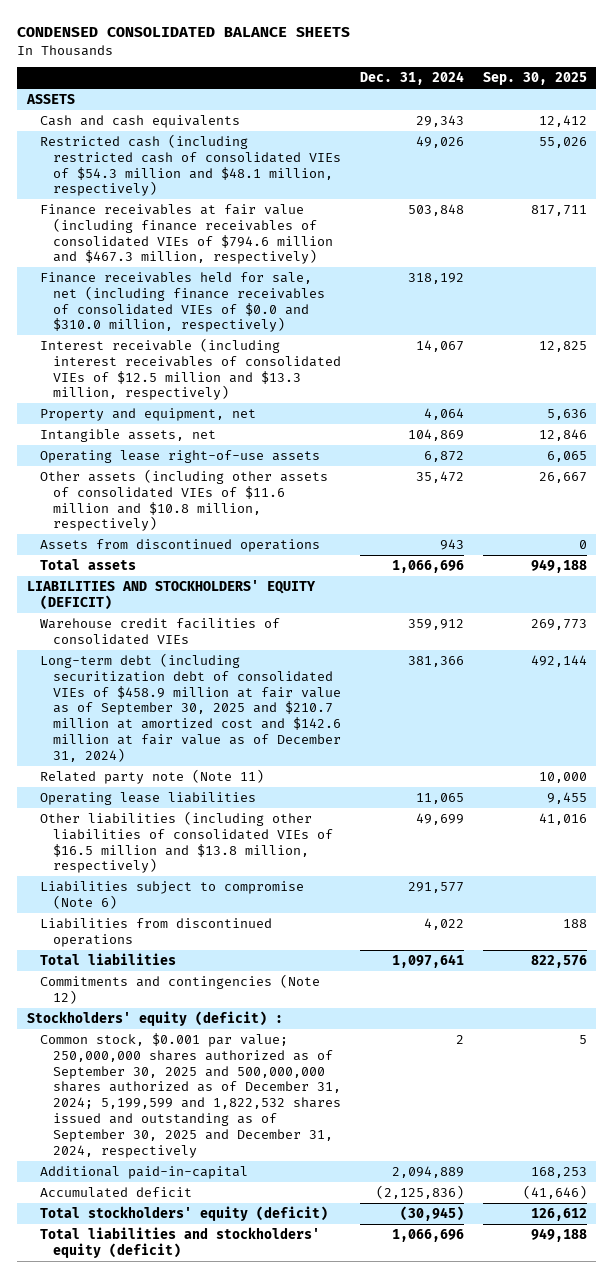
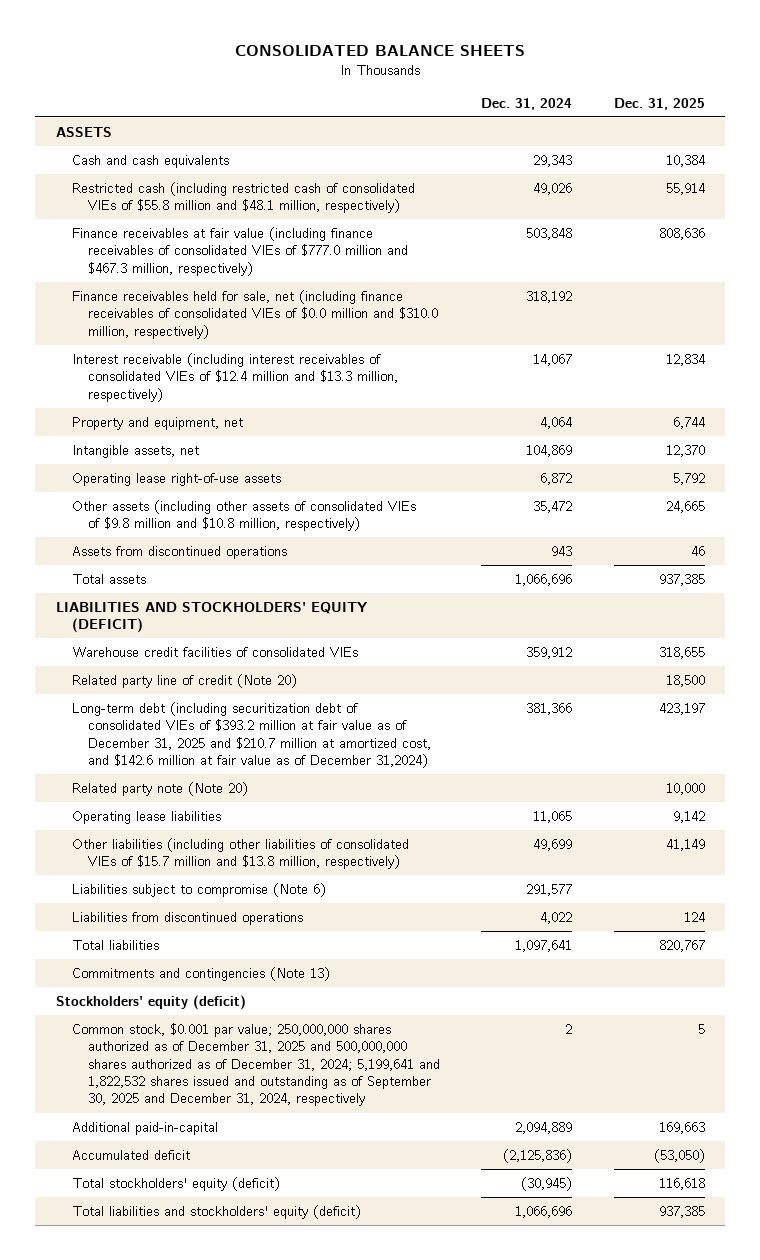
- CONDENSED CONSOLIDATED BALANCE SHEETS
+ CONSOLIDATED BALANCE SHEETS
- | Dec. 31, 2024 | Sep. 30, 2025
+ | Dec. 31, 2024 | Dec. 31, 2025
- Restricted cash (including restricted cash of consolidated VIEs of $54.3 million and $48.1 million, respectively) | 49,026 | 55,026
- Finance receivables at fair value (including finance receivables of consolidated VIEs of $794.6 million and $467.3 million, respectively) | 503,848 | 817,711
- Finance receivables held for sale, net (including finance receivables of consolidated VIEs of $0.0 and $310.0 million, respectively) | 318,192 |
- Interest receivable (including interest receivables of consolidated VIEs of $12.5 million and $13.3 million, respectively) | 14,067 | 12,825
+ Restricted cash (including restricted cash of consolidated VIEs of $55.8 million and $48.1 million, respectively) | 49,026 | 55,914
+ Finance receivables at fair value (including finance receivables of consolidated VIEs of $777.0 million and $467.3 million, respectively) | 503,848 | 808,636
+ Finance receivables held for sale, net (including finance receivables of consolidated VIEs of $0.0 million and $310.0 million, respectively) | 318,192 |
+ Interest receivable (including interest receivables of consolidated VIEs of $12.4 million and $13.3 million, respectively) | 14,067 | 12,834
- Other assets (including other assets of consolidated VIEs of $11.6 million and $10.8 million, respectively) | 35,472 | 26,667
+ Other assets (including other assets of consolidated VIEs of $9.8 million and $10.8 million, respectively) | 35,472 | 24,665
- Long-term debt (including securitization debt of consolidated VIEs of $458.9 million at fair value as of September 30, 2025 and $210.7 million at amortized cost and $142.6 million at fair value as of December 31, 2024) | 381,366 | 492,144
- Related party note (Note 11) | | 10,000
+ Related party line of credit (Note 20) | | 18,500
+ Long-term debt (including securitization debt of consolidated VIEs of $393.2 million at fair value as of December 31, 2025 and $210.7 million at amortized cost, and $142.6 million at fair value as of December 31,2024) | 381,366 | 423,197
+ Related party note (Note 20) | | 10,000
- Other liabilities (including other liabilities of consolidated VIEs of $16.5 million and $13.8 million, respectively) | 49,699 | 41,016
+ Other liabilities (including other liabilities of consolidated VIEs of $15.7 million and $13.8 million, respectively) | 49,699 | 41,149
- Commitments and contingencies (Note 12)
- Stockholders' equity (deficit) :
- Common stock, $0.001 par value; 250,000,000 shares authorized as of September 30, 2025 and 500,000,000 shares authorized as of December 31, 2024; 5,199,599 and 1,822,532 shares issued and outstanding as of September 30, 2025 and December 31, 2024, respectively | 2 | 5
+ Commitments and contingencies (Note 13)
+ Stockholders' equity (deficit)
+ Common stock, $0.001 par value; 250,000,000 shares authorized as of December 31, 2025 and 500,000,000 shares authorized as of December 31, 2024; 5,199,641 and 1,822,532 shares issued and outstanding as of September 30, 2025 and December 31, 2024, respectively | 2 | 5

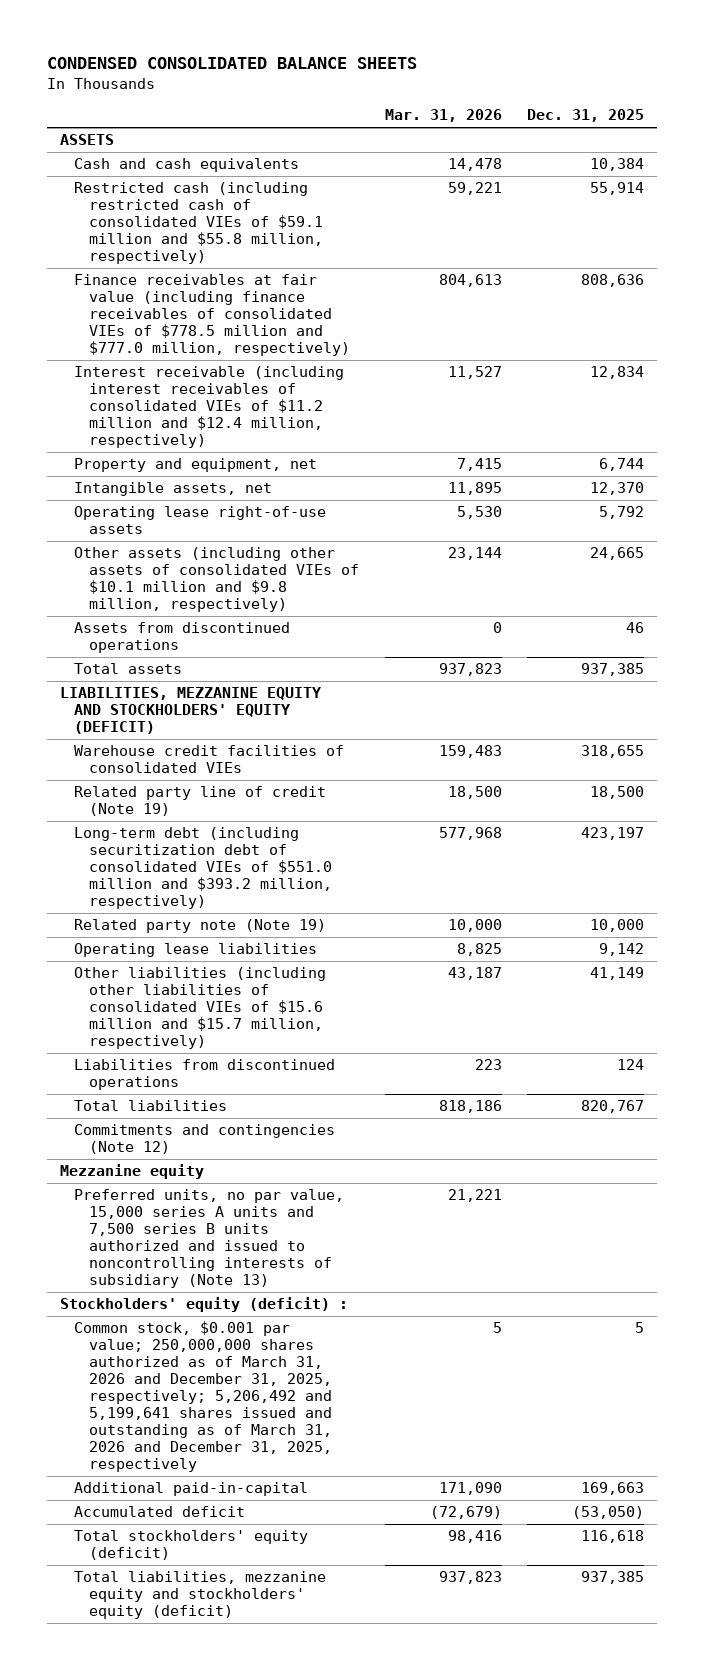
- CONSOLIDATED BALANCE SHEETS
+ CONDENSED CONSOLIDATED BALANCE SHEETS
- | Dec. 31, 2024 | Dec. 31, 2025
+ | Mar. 31, 2026 | Dec. 31, 2025
- Restricted cash (including restricted cash of consolidated VIEs of $55.8 million and $48.1 million, respectively) | 49,026 | 55,914
- Finance receivables at fair value (including finance receivables of consolidated VIEs of $777.0 million and $467.3 million, respectively) | 503,848 | 808,636
- Finance receivables held for sale, net (including finance receivables of consolidated VIEs of $0.0 million and $310.0 million, respectively) | 318,192 |
- Interest receivable (including interest receivables of consolidated VIEs of $12.4 million and $13.3 million, respectively) | 14,067 | 12,834
+ Restricted cash (including restricted cash of consolidated VIEs of $59.1 million and $55.8 million, respectively) | 59,221 | 55,914
+ Finance receivables at fair value (including finance receivables of consolidated VIEs of $778.5 million and $777.0 million, respectively) | 804,613 | 808,636
+ Interest receivable (including interest receivables of consolidated VIEs of $11.2 million and $12.4 million, respectively) | 11,527 | 12,834
- Other assets (including other assets of consolidated VIEs of $9.8 million and $10.8 million, respectively) | 35,472 | 24,665
+ Other assets (including other assets of consolidated VIEs of $10.1 million and $9.8 million, respectively) | 23,144 | 24,665
- LIABILITIES AND STOCKHOLDERS' EQUITY (DEFICIT)
+ LIABILITIES, MEZZANINE EQUITY AND STOCKHOLDERS' EQUITY (DEFICIT)
- Related party line of credit (Note 20) | | 18,500
- Long-term debt (including securitization debt of consolidated VIEs of $393.2 million at fair value as of December 31, 2025 and $210.7 million at amortized cost, and $142.6 million at fair value as of December 31,2024) | 381,366 | 423,197
- Related party note (Note 20) | | 10,000
+ Related party line of credit (Note 19) | 18,500 | 18,500
+ Long-term debt (including securitization debt of consolidated VIEs of $551.0 million and $393.2 million, respectively) | 577,968 | 423,197
+ Related party note (Note 19) | 10,000 | 10,000
- Other liabilities (including other liabilities of consolidated VIEs of $15.7 million and $13.8 million, respectively) | 49,699 | 41,149
- Liabilities subject to compromise (Note 6) | 291,577 |
+ Other liabilities (including other liabilities of consolidated VIEs of $15.6 million and $15.7 million, respectively) | 43,187 | 41,149
- Commitments and contingencies (Note 13)
- Stockholders' equity (deficit)
- Common stock, $0.001 par value; 250,000,000 shares authorized as of December 31, 2025 and 500,000,000 shares authorized as of December 31, 2024; 5,199,641 and 1,822,532 shares issued and outstanding as of September 30, 2025 and December 31, 2024, respectively | 2 | 5
+ Commitments and contingencies (Note 12)
+ Mezzanine equity
+ Preferred units, no par value, 15,000 series A units and 7,500 series B units authorized and issued to noncontrolling interests of subsidiary (Note 13) | 21,221 |
+ Stockholders' equity (deficit) :
+ Common stock, $0.001 par value; 250,000,000 shares authorized as of March 31, 2026 and December 31, 2025, respectively; 5,206,492 and 5,199,641 shares issued and outstanding as of March 31, 2026 and December 31, 2025, respectively | 5 | 5
- Total liabilities and stockholders' equity (deficit) | 1,066,696 | 937,385
+ Total liabilities, mezzanine equity and stockholders' equity (deficit) | 937,823 | 937,385

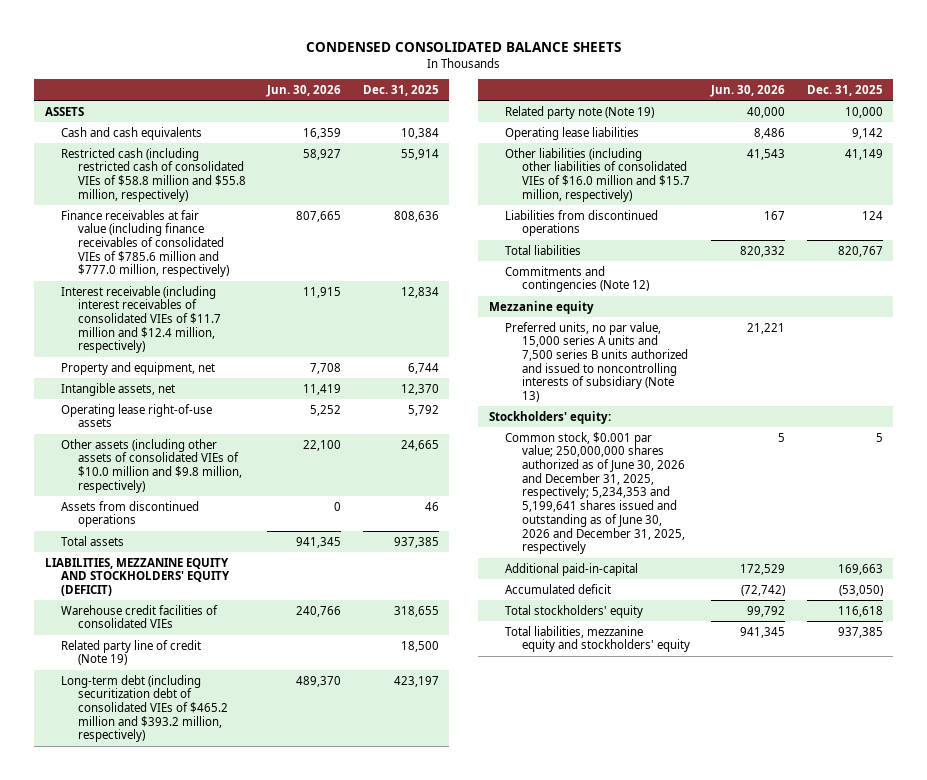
- | Mar. 31, 2026 | Dec. 31, 2025
+ | Jun. 30, 2026 | Dec. 31, 2025
- Restricted cash (including restricted cash of consolidated VIEs of $59.1 million and $55.8 million, respectively) | 59,221 | 55,914
- Finance receivables at fair value (including finance receivables of consolidated VIEs of $778.5 million and $777.0 million, respectively) | 804,613 | 808,636
- Interest receivable (including interest receivables of consolidated VIEs of $11.2 million and $12.4 million, respectively) | 11,527 | 12,834
+ Restricted cash (including restricted cash of consolidated VIEs of $58.8 million and $55.8 million, respectively) | 58,927 | 55,914
+ Finance receivables at fair value (including finance receivables of consolidated VIEs of $785.6 million and $777.0 million, respectively) | 807,665 | 808,636
+ Interest receivable (including interest receivables of consolidated VIEs of $11.7 million and $12.4 million, respectively) | 11,915 | 12,834
- Other assets (including other assets of consolidated VIEs of $10.1 million and $9.8 million, respectively) | 23,144 | 24,665
+ Other assets (including other assets of consolidated VIEs of $10.0 million and $9.8 million, respectively) | 22,100 | 24,665
- Long-term debt (including securitization debt of consolidated VIEs of $551.0 million and $393.2 million, respectively) | 577,968 | 423,197
+ Long-term debt (including securitization debt of consolidated VIEs of $465.2 million and $393.2 million, respectively) | 489,370 | 423,197
- Other liabilities (including other liabilities of consolidated VIEs of $15.6 million and $15.7 million, respectively) | 43,187 | 41,149
+ Other liabilities (including other liabilities of consolidated VIEs of $16.0 million and $15.7 million, respectively) | 41,543 | 41,149
- Stockholders' equity (deficit) :
- Common stock, $0.001 par value; 250,000,000 shares authorized as of March 31, 2026 and December 31, 2025, respectively; 5,206,492 and 5,199,641 shares issued and outstanding as of March 31, 2026 and December 31, 2025, respectively | 5 | 5
+ Stockholders' equity:
+ Common stock, $0.001 par value; 250,000,000 shares authorized as of June 30, 2026 and December 31, 2025, respectively; 5,234,353 and 5,199,641 shares issued and outstanding as of June 30, 2026 and December 31, 2025, respectively | 5 | 5
- Total stockholders' equity (deficit) | 98,416 | 116,618
- Total liabilities, mezzanine equity and stockholders' equity (deficit) | 937,823 | 937,385
+ Total stockholders' equity | 99,792 | 116,618
+ Total liabilities, mezzanine equity and stockholders' equity | 941,345 | 937,385

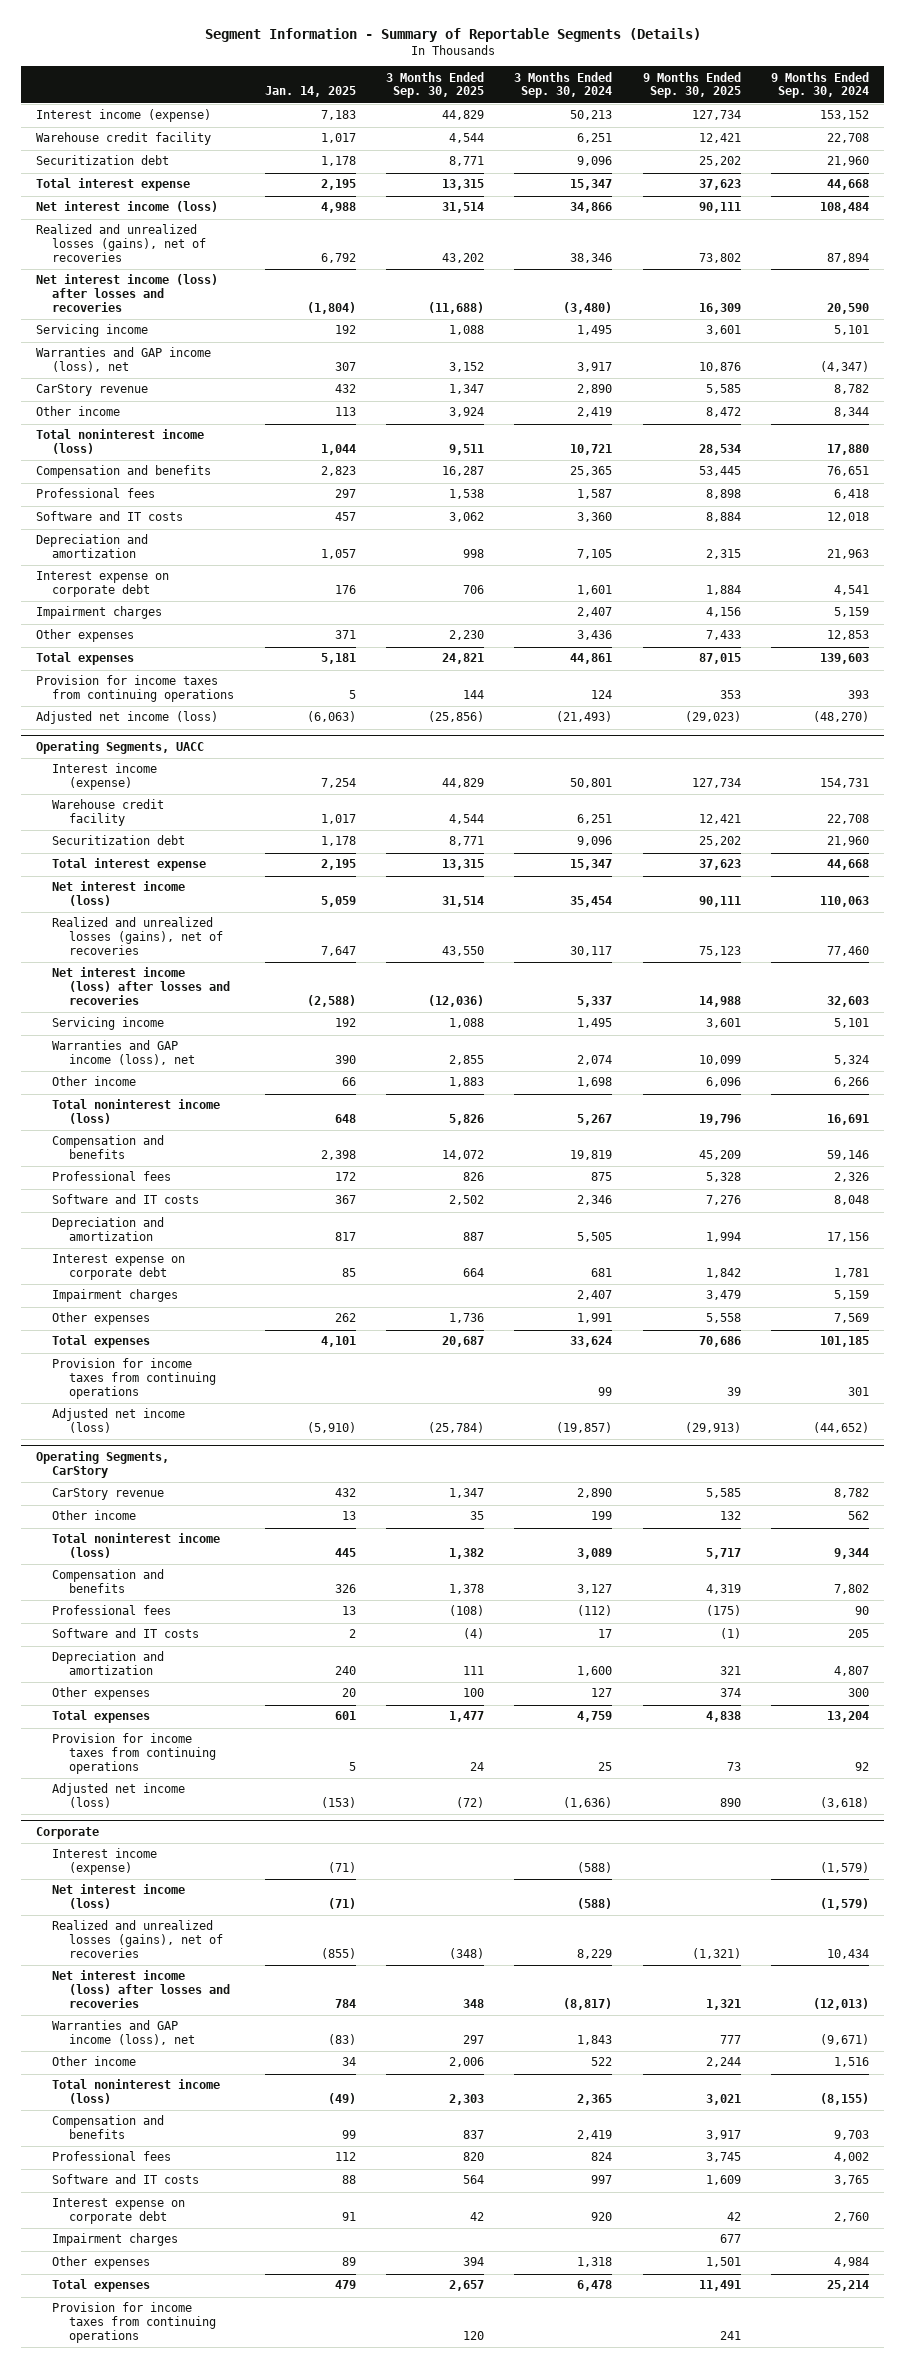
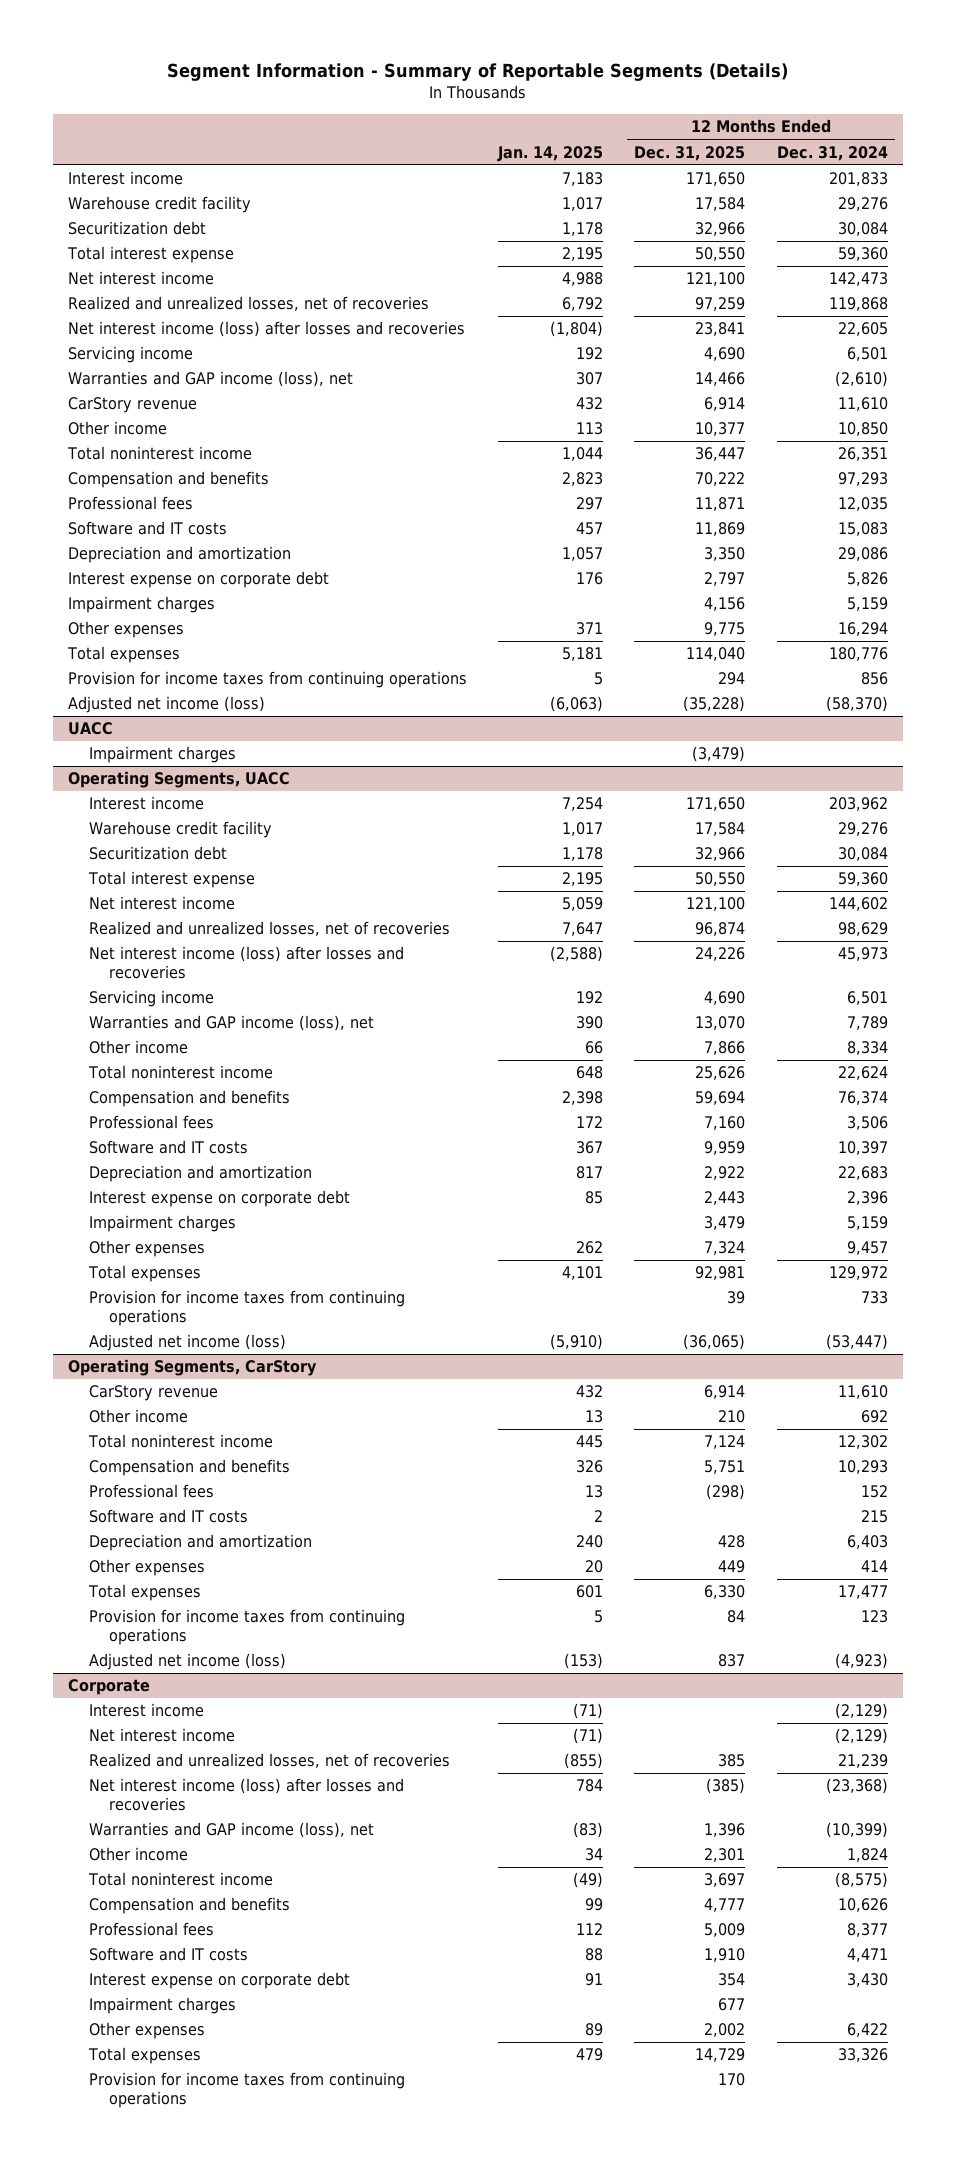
- | Jan. 14, 2025 | 3 Months Ended Sep. 30, 2025 | 3 Months Ended Sep. 30, 2024 | 9 Months Ended Sep. 30, 2025 | 9 Months Ended Sep. 30, 2024
+ | Jan. 14, 2025 | 12 Months Ended Dec. 31, 2025 | 12 Months Ended Dec. 31, 2024
- Interest income (expense) | 7,183 | 44,829 | 50,213 | 127,734 | 153,152
+ Interest income | 7,183 | 171,650 | 201,833
- Net interest income (loss) | 4,988 | 31,514 | 34,866 | 90,111 | 108,484
- Realized and unrealized losses (gains), net of recoveries | 6,792 | 43,202 | 38,346 | 73,802 | 87,894
+ Net interest income | 4,988 | 121,100 | 142,473
+ Realized and unrealized losses, net of recoveries | 6,792 | 97,259 | 119,868
- Total noninterest income (loss) | 1,044 | 9,511 | 10,721 | 28,534 | 17,880
+ Total noninterest income | 1,044 | 36,447 | 26,351
+ UACC
+ Impairment charges | | (3,479) |
@ Operating Segments, UACC
- Interest income (expense) | 7,254 | 44,829 | 50,801 | 127,734 | 154,731
+ Interest income | 7,254 | 171,650 | 203,962
- Net interest income (loss) | 5,059 | 31,514 | 35,454 | 90,111 | 110,063
- Realized and unrealized losses (gains), net of recoveries | 7,647 | 43,550 | 30,117 | 75,123 | 77,460
+ Net interest income | 5,059 | 121,100 | 144,602
+ Realized and unrealized losses, net of recoveries | 7,647 | 96,874 | 98,629
- Total noninterest income (loss) | 648 | 5,826 | 5,267 | 19,796 | 16,691
+ Total noninterest income | 648 | 25,626 | 22,624
@ Operating Segments, CarStory
- Total noninterest income (loss) | 445 | 1,382 | 3,089 | 5,717 | 9,344
+ Total noninterest income | 445 | 7,124 | 12,302
@ Corporate
- Interest income (expense) | (71) | | (588) | | (1,579)
- Net interest income (loss) | (71) | | (588) | | (1,579)
- Realized and unrealized losses (gains), net of recoveries | (855) | (348) | 8,229 | (1,321) | 10,434
+ Interest income | (71) | | (2,129)
+ Net interest income | (71) | | (2,129)
+ Realized and unrealized losses, net of recoveries | (855) | 385 | 21,239
- Total noninterest income (loss) | (49) | 2,303 | 2,365 | 3,021 | (8,155)
+ Total noninterest income | (49) | 3,697 | (8,575)

